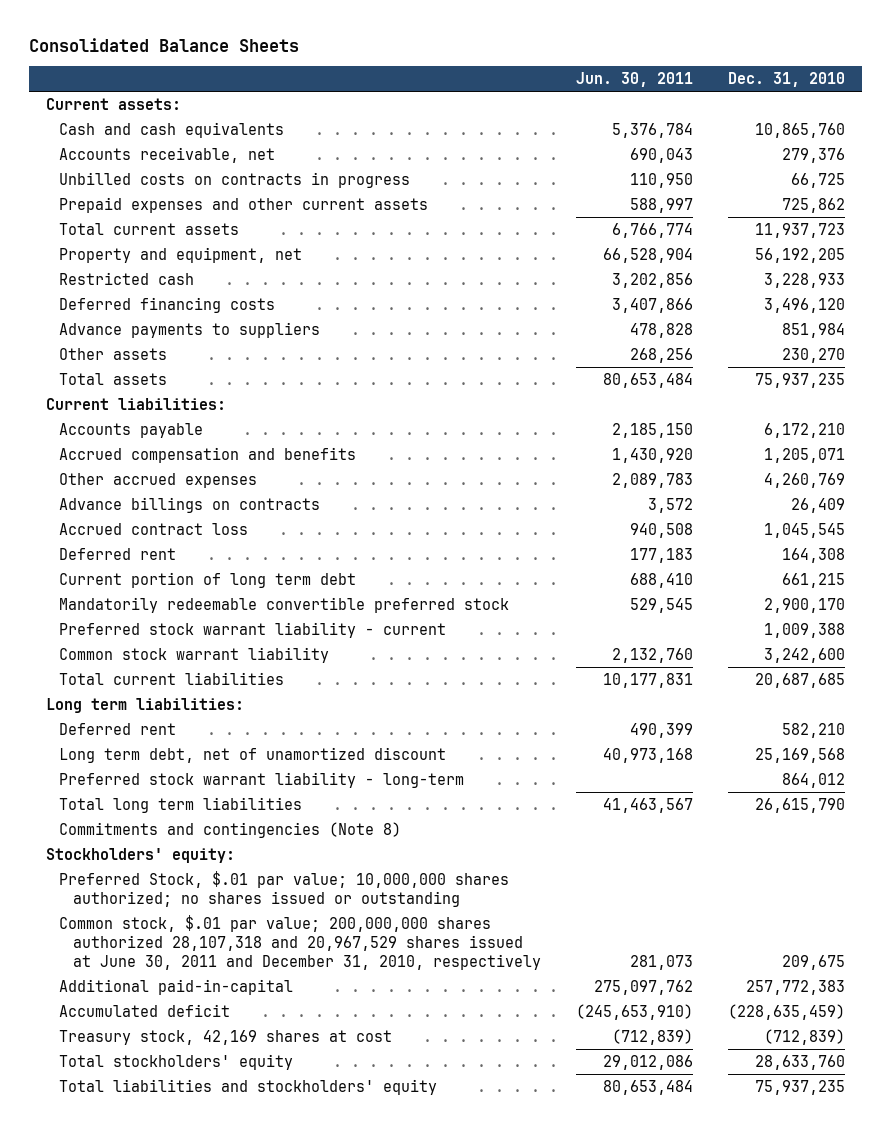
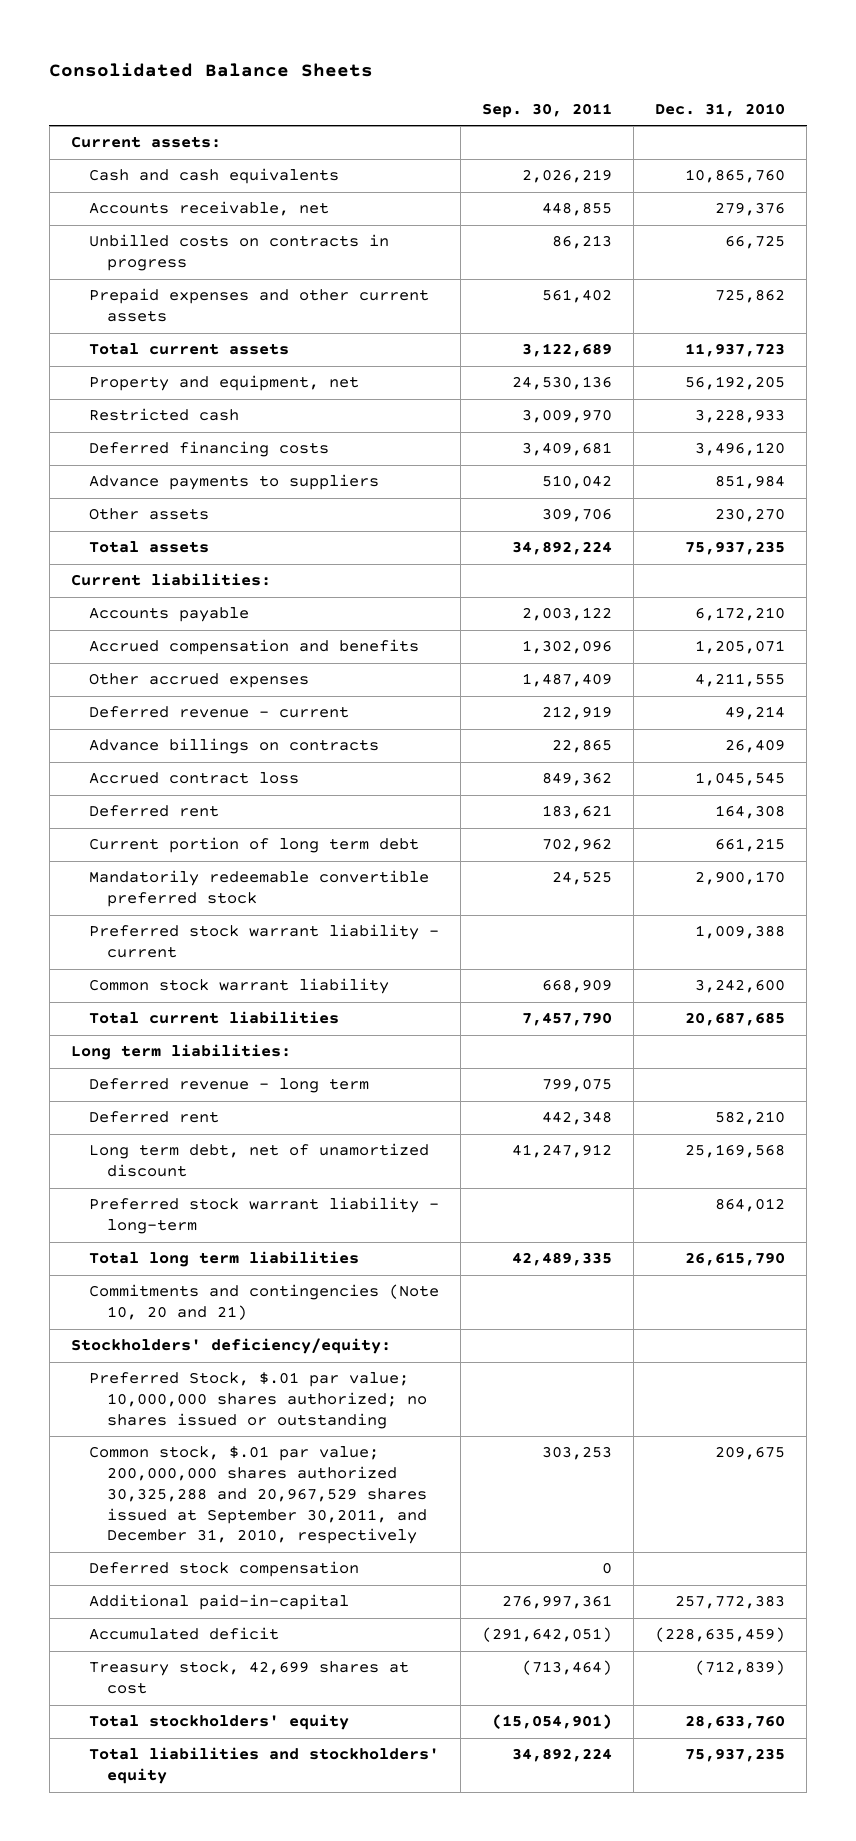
- | Jun. 30, 2011 | Dec. 31, 2010
+ | Sep. 30, 2011 | Dec. 31, 2010
- Other accrued expenses | 2,089,783 | 4,260,769
+ Other accrued expenses | 1,487,409 | 4,211,555
+ Deferred revenue - current | 212,919 | 49,214
+ Deferred revenue - long term | 799,075 |
- Commitments and contingencies (Note 8)
- Stockholders' equity:
+ Commitments and contingencies (Note 10, 20 and 21)
+ Stockholders' deficiency/equity:
- Common stock, $.01 par value; 200,000,000 shares authorized 28,107,318 and 20,967,529 shares issued at June 30, 2011 and December 31, 2010, respectively | 281,073 | 209,675
+ Common stock, $.01 par value; 200,000,000 shares authorized 30,325,288 and 20,967,529 shares issued at September 30,2011, and December 31, 2010, respectively | 303,253 | 209,675
+ Deferred stock compensation | 0 |
- Treasury stock, 42,169 shares at cost | (712,839) | (712,839)
+ Treasury stock, 42,699 shares at cost | (713,464) | (712,839)

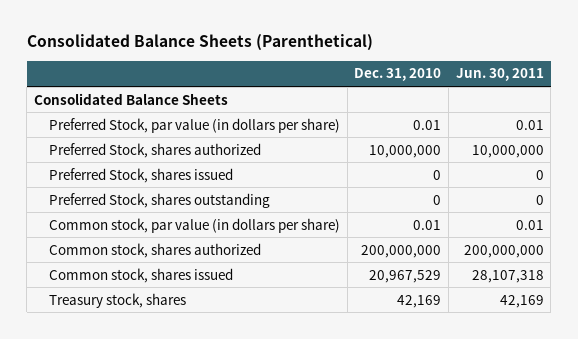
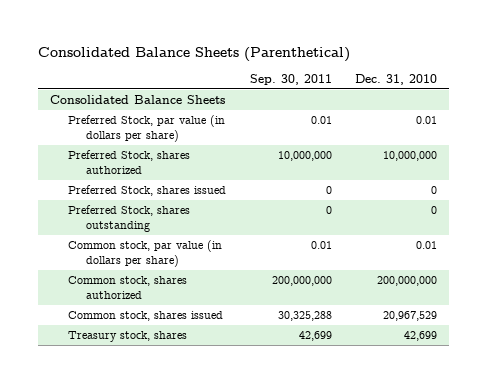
- | Dec. 31, 2010 | Jun. 30, 2011
+ | Sep. 30, 2011 | Dec. 31, 2010
- Treasury stock, shares | 42,169 | 42,169
+ Treasury stock, shares | 42,699 | 42,699

